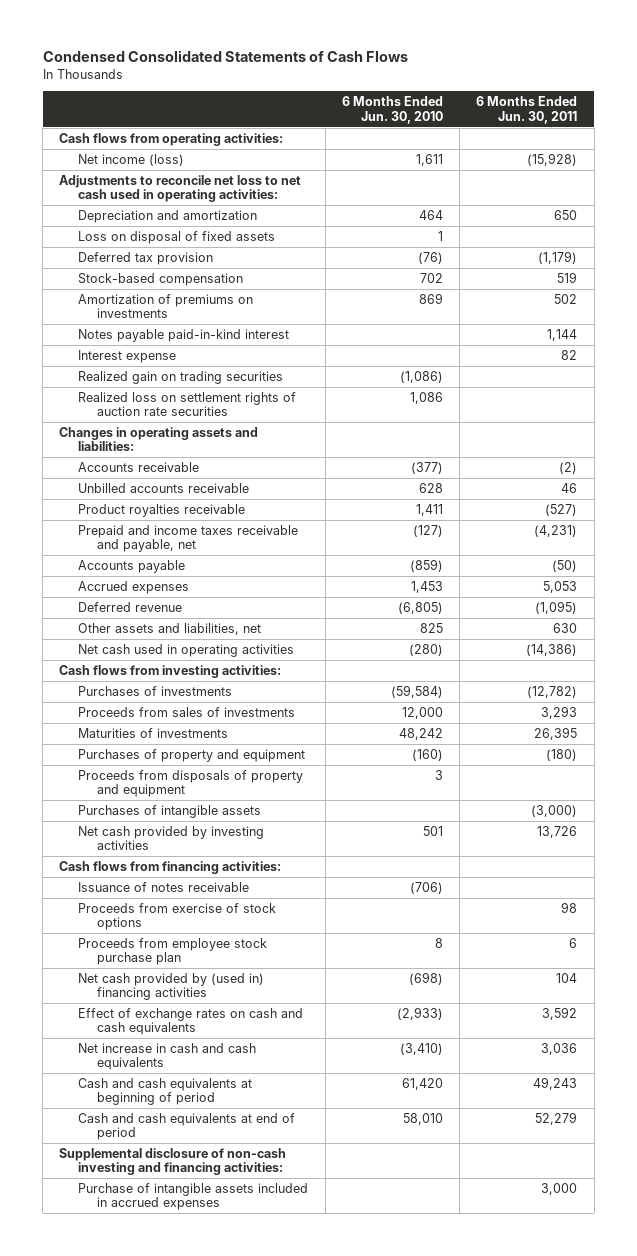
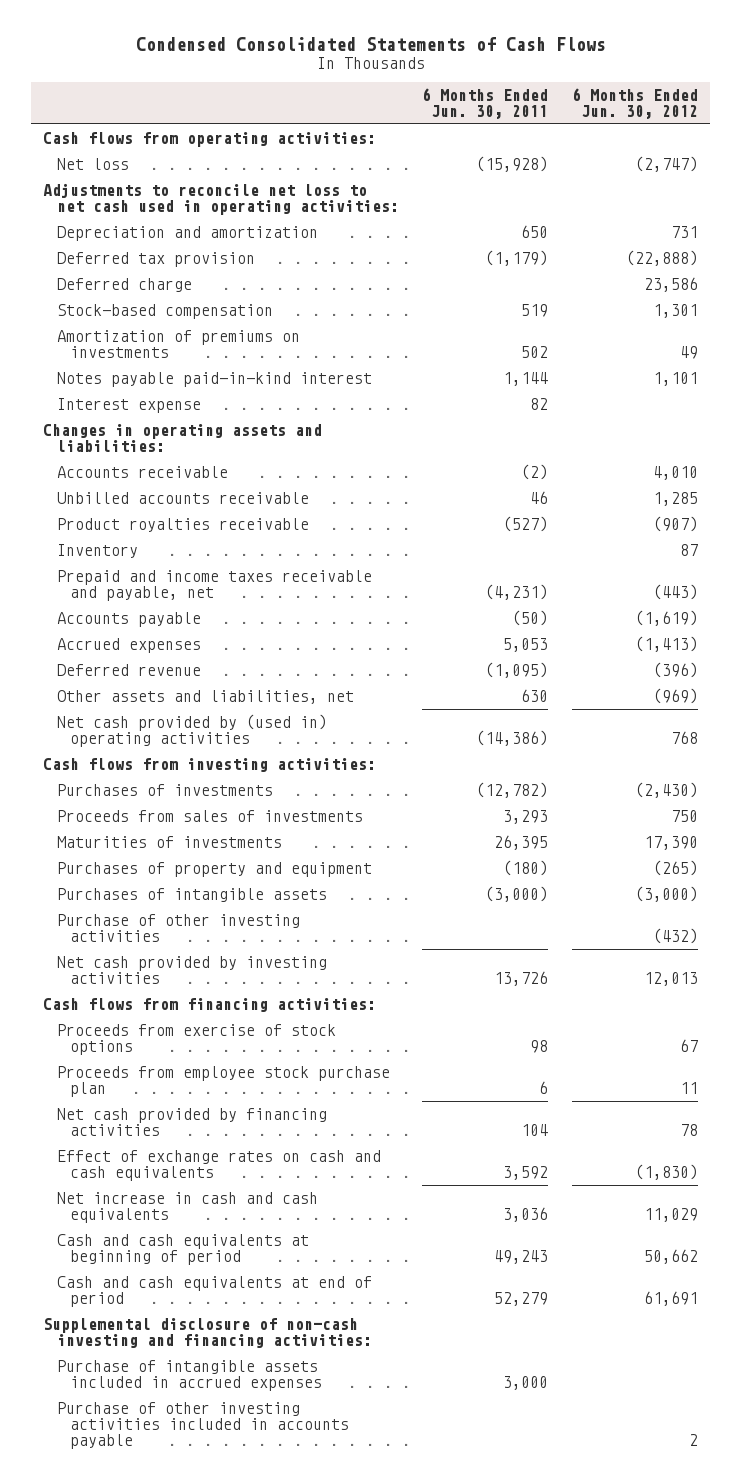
- | 6 Months Ended Jun. 30, 2010 | 6 Months Ended Jun. 30, 2011
+ | 6 Months Ended Jun. 30, 2011 | 6 Months Ended Jun. 30, 2012
- Net income (loss) | 1,611 | (15,928)
+ Net loss | (15,928) | (2,747)
- Loss on disposal of fixed assets | 1 |
+ Deferred charge | | 23,586
- Realized gain on trading securities | (1,086) |
- Realized loss on settlement rights of auction rate securities | 1,086 |
+ Inventory | | 87
- Net cash used in operating activities | (280) | (14,386)
+ Net cash provided by (used in) operating activities | (14,386) | 768
- Proceeds from disposals of property and equipment | 3 |
+ Purchase of other investing activities | | (432)
- Issuance of notes receivable | (706) |
- Net cash provided by (used in) financing activities | (698) | 104
+ Net cash provided by financing activities | 104 | 78
+ Purchase of other investing activities included in accounts payable | | 2

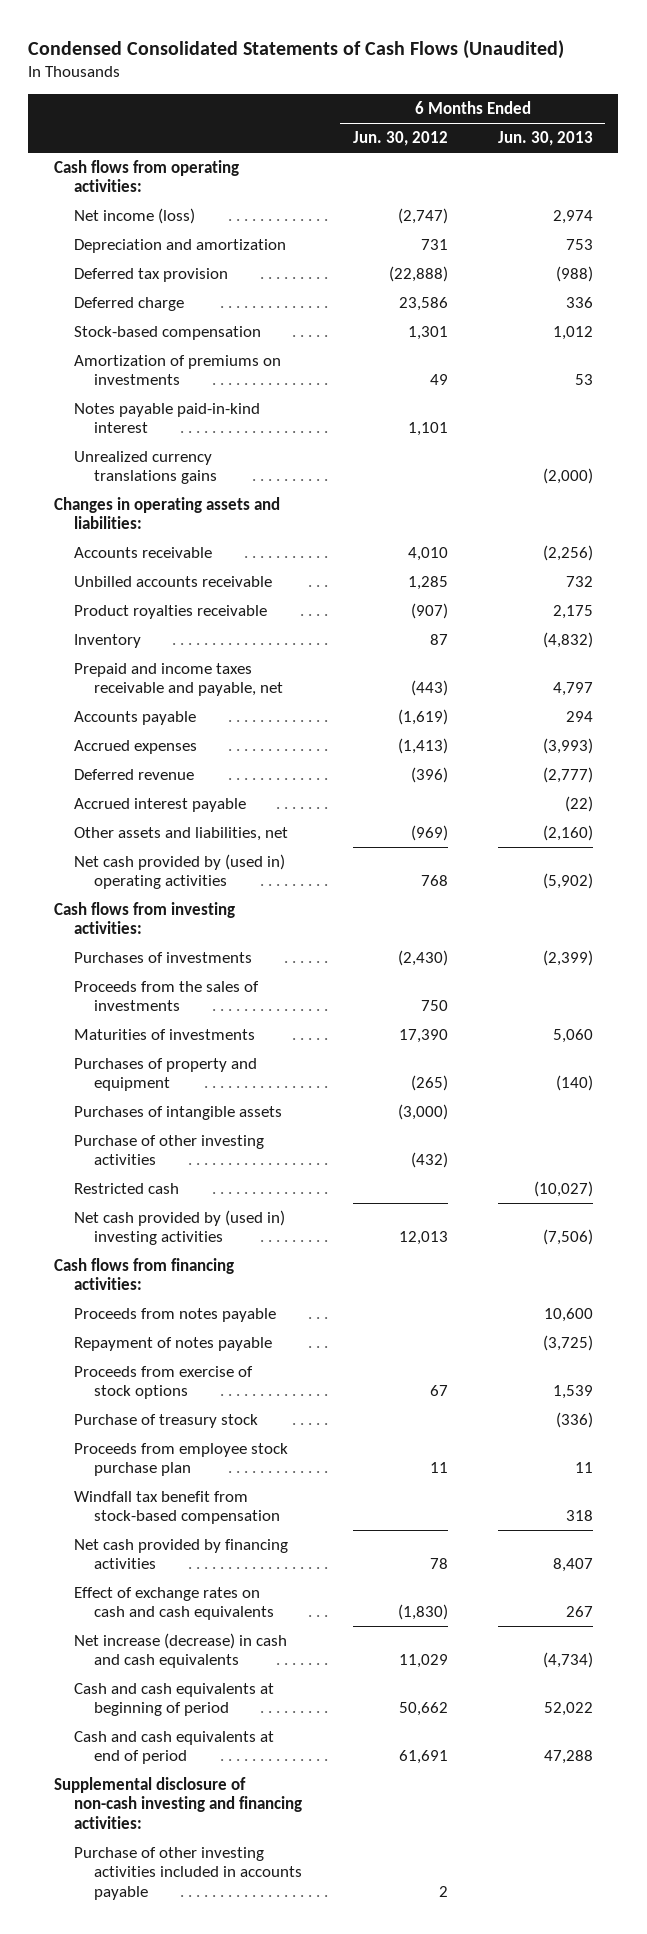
- Condensed Consolidated Statements of Cash Flows
+ Condensed Consolidated Statements of Cash Flows (Unaudited)
- | 6 Months Ended Jun. 30, 2011 | 6 Months Ended Jun. 30, 2012
+ | 6 Months Ended Jun. 30, 2012 | 6 Months Ended Jun. 30, 2013
- Net loss | (15,928) | (2,747)
- Adjustments to reconcile net loss to net cash used in operating activities:
+ Net income (loss) | (2,747) | 2,974
- Interest expense | 82 |
+ Unrealized currency translations gains | | (2,000)
+ Accrued interest payable | | (22)
- Proceeds from sales of investments | 3,293 | 750
+ Proceeds from the sales of investments | 750 |
- Net cash provided by investing activities | 13,726 | 12,013
+ Restricted cash | | (10,027)
+ Net cash provided by (used in) investing activities | 12,013 | (7,506)
+ Proceeds from notes payable | | 10,600
+ Repayment of notes payable | | (3,725)
+ Purchase of treasury stock | | (336)
+ Windfall tax benefit from stock-based compensation | | 318
- Net increase in cash and cash equivalents | 3,036 | 11,029
+ Net increase (decrease) in cash and cash equivalents | 11,029 | (4,734)
- Purchase of intangible assets included in accrued expenses | 3,000 |

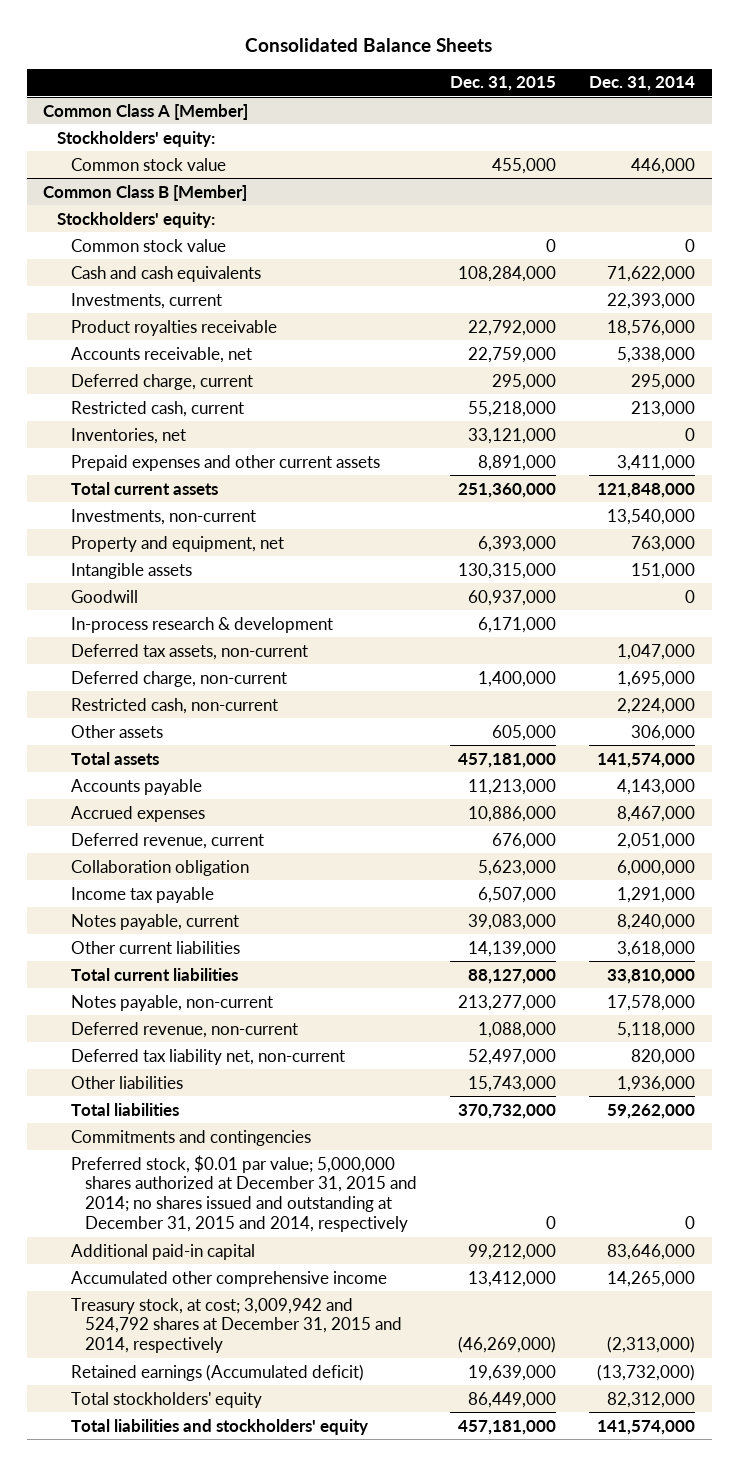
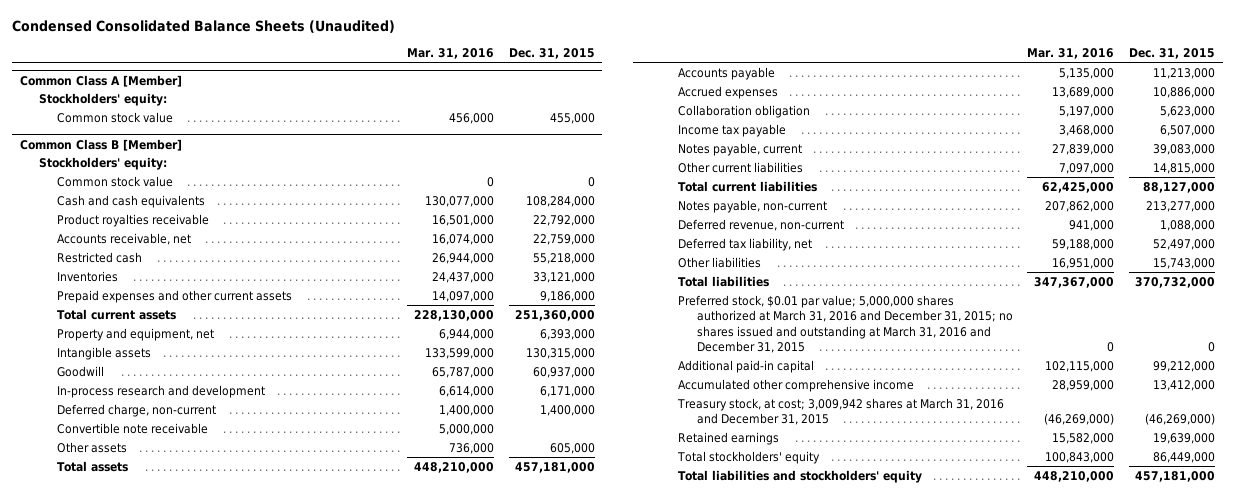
- Consolidated Balance Sheets
+ Condensed Consolidated Balance Sheets (Unaudited)
- | Dec. 31, 2015 | Dec. 31, 2014
+ | Mar. 31, 2016 | Dec. 31, 2015
@ Common Class B [Member]
- Investments, current | | 22,393,000
- Deferred charge, current | 295,000 | 295,000
- Restricted cash, current | 55,218,000 | 213,000
- Inventories, net | 33,121,000 | 0
- Prepaid expenses and other current assets | 8,891,000 | 3,411,000
+ Restricted cash | 26,944,000 | 55,218,000
+ Inventories | 24,437,000 | 33,121,000
+ Prepaid expenses and other current assets | 14,097,000 | 9,186,000
- Investments, non-current | | 13,540,000
- In-process research & development | 6,171,000 |
- Deferred tax assets, non-current | | 1,047,000
+ In-process research and development | 6,614,000 | 6,171,000
- Restricted cash, non-current | | 2,224,000
+ Convertible note receivable | 5,000,000 |
- Deferred revenue, current | 676,000 | 2,051,000
- Other current liabilities | 14,139,000 | 3,618,000
+ Other current liabilities | 7,097,000 | 14,815,000
- Deferred tax liability net, non-current | 52,497,000 | 820,000
+ Deferred tax liability, net | 59,188,000 | 52,497,000
- Commitments and contingencies
- Preferred stock, $0.01 par value; 5,000,000 shares authorized at December 31, 2015 and 2014; no shares issued and outstanding at December 31, 2015 and 2014, respectively | 0 | 0
+ Preferred stock, $0.01 par value; 5,000,000 shares authorized at March 31, 2016 and December 31, 2015; no shares issued and outstanding at March 31, 2016 and December 31, 2015 | 0 | 0
- Treasury stock, at cost; 3,009,942 and 524,792 shares at December 31, 2015 and 2014, respectively | (46,269,000) | (2,313,000)
- Retained earnings (Accumulated deficit) | 19,639,000 | (13,732,000)
+ Treasury stock, at cost; 3,009,942 shares at March 31, 2016 and December 31, 2015 | (46,269,000) | (46,269,000)
+ Retained earnings | 15,582,000 | 19,639,000

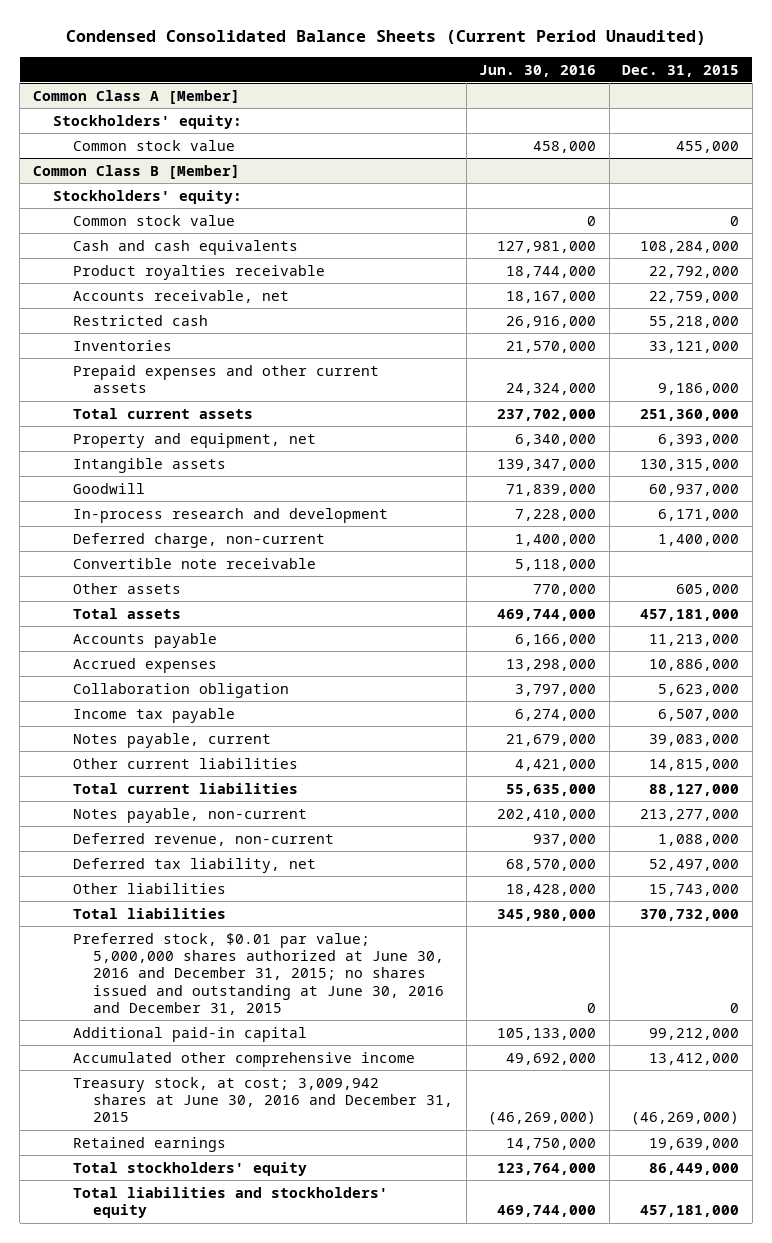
- Condensed Consolidated Balance Sheets (Unaudited)
+ Condensed Consolidated Balance Sheets (Current Period Unaudited)
- | Mar. 31, 2016 | Dec. 31, 2015
+ | Jun. 30, 2016 | Dec. 31, 2015
@ Common Class B [Member]
- Preferred stock, $0.01 par value; 5,000,000 shares authorized at March 31, 2016 and December 31, 2015; no shares issued and outstanding at March 31, 2016 and December 31, 2015 | 0 | 0
+ Preferred stock, $0.01 par value; 5,000,000 shares authorized at June 30, 2016 and December 31, 2015; no shares issued and outstanding at June 30, 2016 and December 31, 2015 | 0 | 0
- Treasury stock, at cost; 3,009,942 shares at March 31, 2016 and December 31, 2015 | (46,269,000) | (46,269,000)
+ Treasury stock, at cost; 3,009,942 shares at June 30, 2016 and December 31, 2015 | (46,269,000) | (46,269,000)

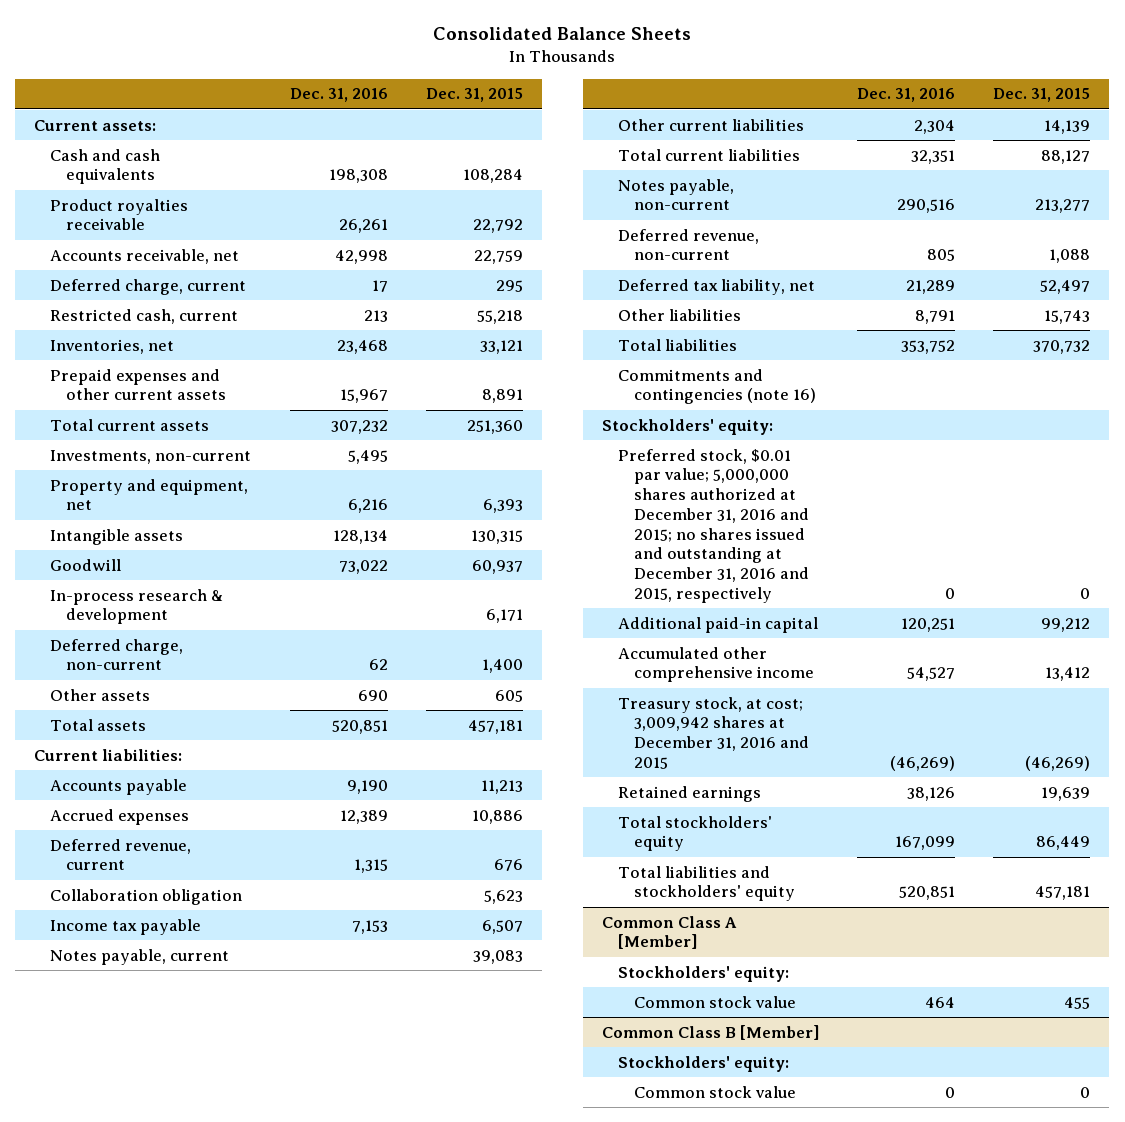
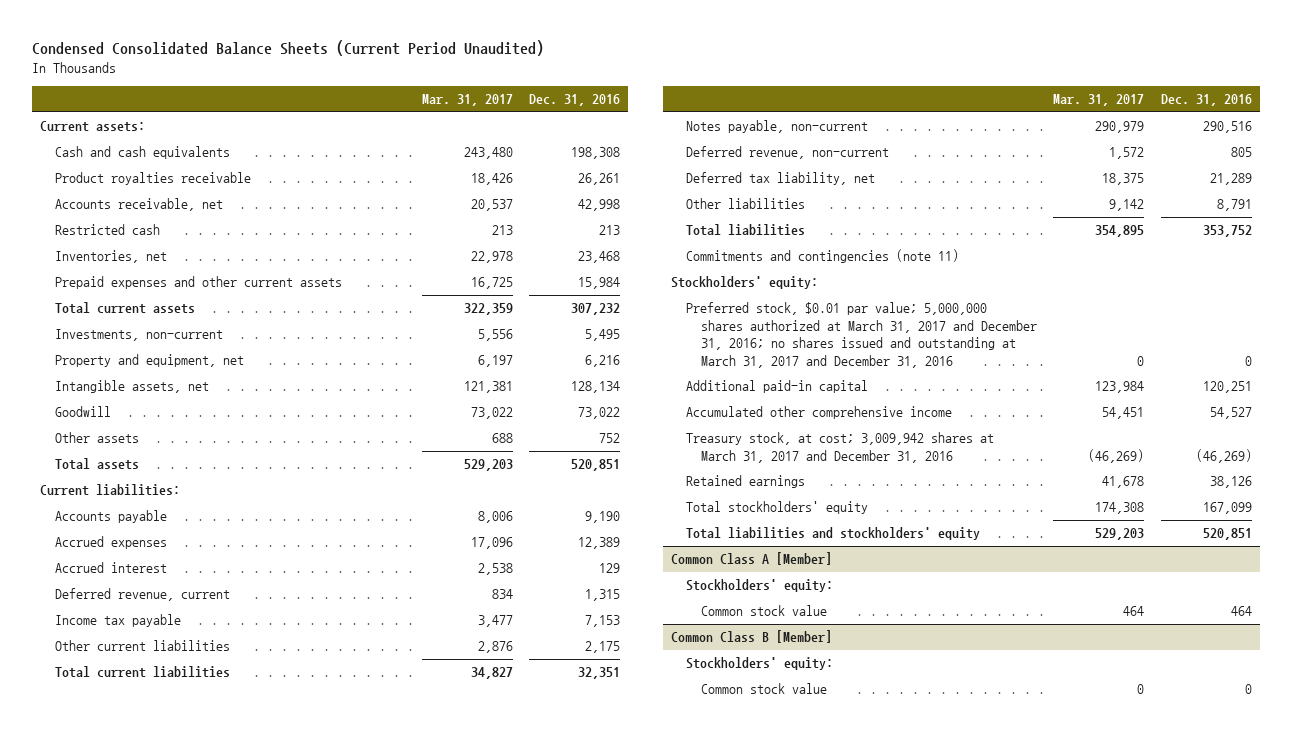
- Consolidated Balance Sheets
+ Condensed Consolidated Balance Sheets (Current Period Unaudited)
- | Dec. 31, 2016 | Dec. 31, 2015
+ | Mar. 31, 2017 | Dec. 31, 2016
- Deferred charge, current | 17 | 295
- Restricted cash, current | 213 | 55,218
+ Restricted cash | 213 | 213
- Prepaid expenses and other current assets | 15,967 | 8,891
+ Prepaid expenses and other current assets | 16,725 | 15,984
- Intangible assets | 128,134 | 130,315
+ Intangible assets, net | 121,381 | 128,134
- In-process research & development | | 6,171
- Deferred charge, non-current | 62 | 1,400
- Other assets | 690 | 605
+ Other assets | 688 | 752
+ Accrued interest | 2,538 | 129
- Collaboration obligation | | 5,623
- Notes payable, current | | 39,083
- Other current liabilities | 2,304 | 14,139
+ Other current liabilities | 2,876 | 2,175
- Commitments and contingencies (note 16)
+ Commitments and contingencies (note 11)
- Preferred stock, $0.01 par value; 5,000,000 shares authorized at December 31, 2016 and 2015; no shares issued and outstanding at December 31, 2016 and 2015, respectively | 0 | 0
+ Preferred stock, $0.01 par value; 5,000,000 shares authorized at March 31, 2017 and December 31, 2016; no shares issued and outstanding at March 31, 2017 and December 31, 2016 | 0 | 0
- Treasury stock, at cost; 3,009,942 shares at December 31, 2016 and 2015 | (46,269) | (46,269)
+ Treasury stock, at cost; 3,009,942 shares at March 31, 2017 and December 31, 2016 | (46,269) | (46,269)

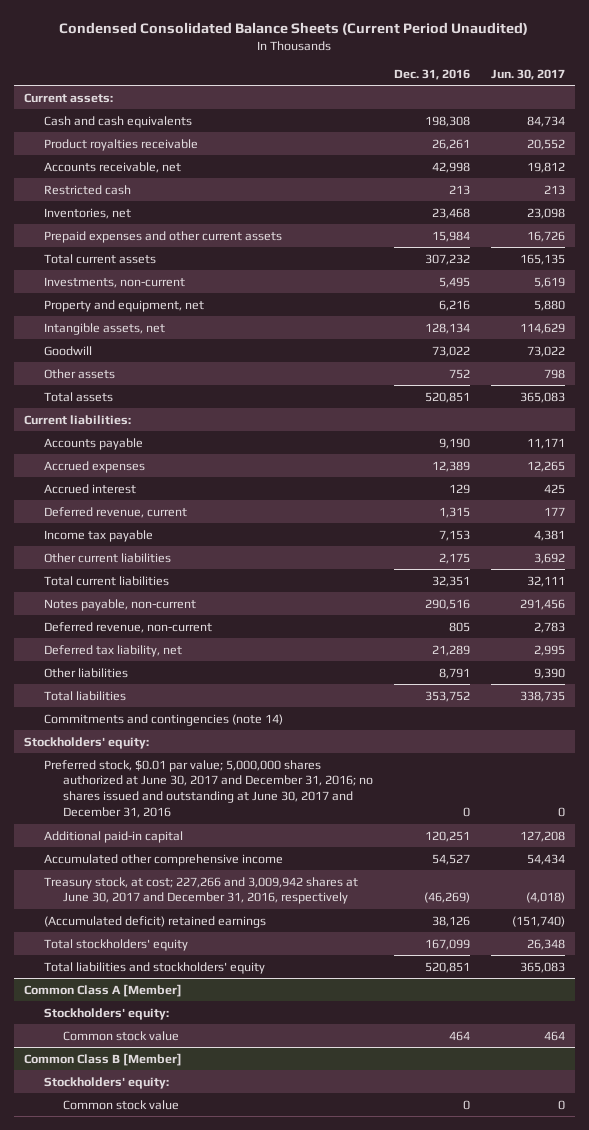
- | Mar. 31, 2017 | Dec. 31, 2016
+ | Dec. 31, 2016 | Jun. 30, 2017
- Commitments and contingencies (note 11)
+ Commitments and contingencies (note 14)
- Preferred stock, $0.01 par value; 5,000,000 shares authorized at March 31, 2017 and December 31, 2016; no shares issued and outstanding at March 31, 2017 and December 31, 2016 | 0 | 0
+ Preferred stock, $0.01 par value; 5,000,000 shares authorized at June 30, 2017 and December 31, 2016; no shares issued and outstanding at June 30, 2017 and December 31, 2016 | 0 | 0
- Treasury stock, at cost; 3,009,942 shares at March 31, 2017 and December 31, 2016 | (46,269) | (46,269)
- Retained earnings | 41,678 | 38,126
+ Treasury stock, at cost; 227,266 and 3,009,942 shares at June 30, 2017 and December 31, 2016, respectively | (46,269) | (4,018)
+ (Accumulated deficit) retained earnings | 38,126 | (151,740)

